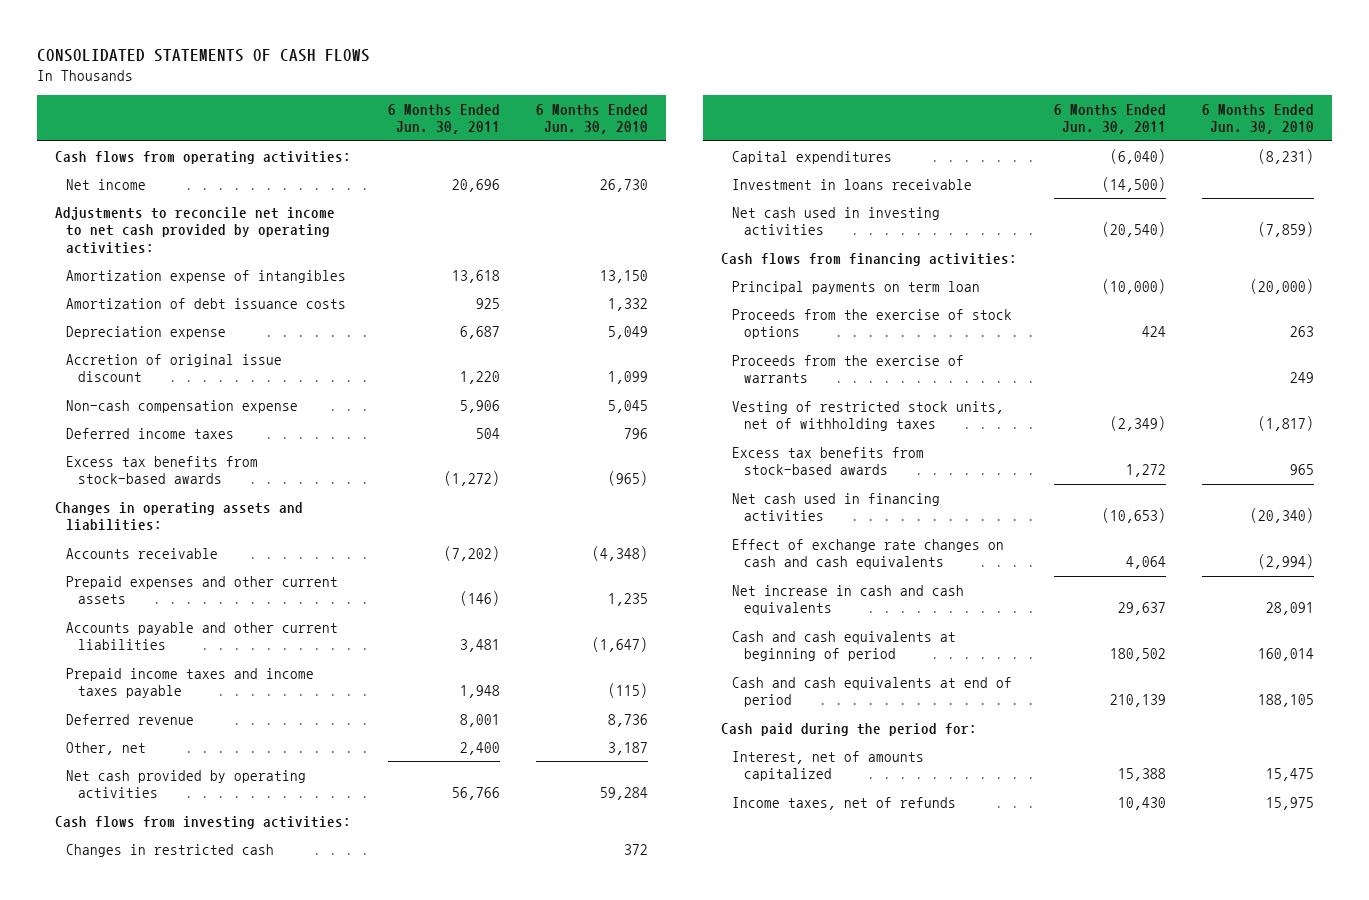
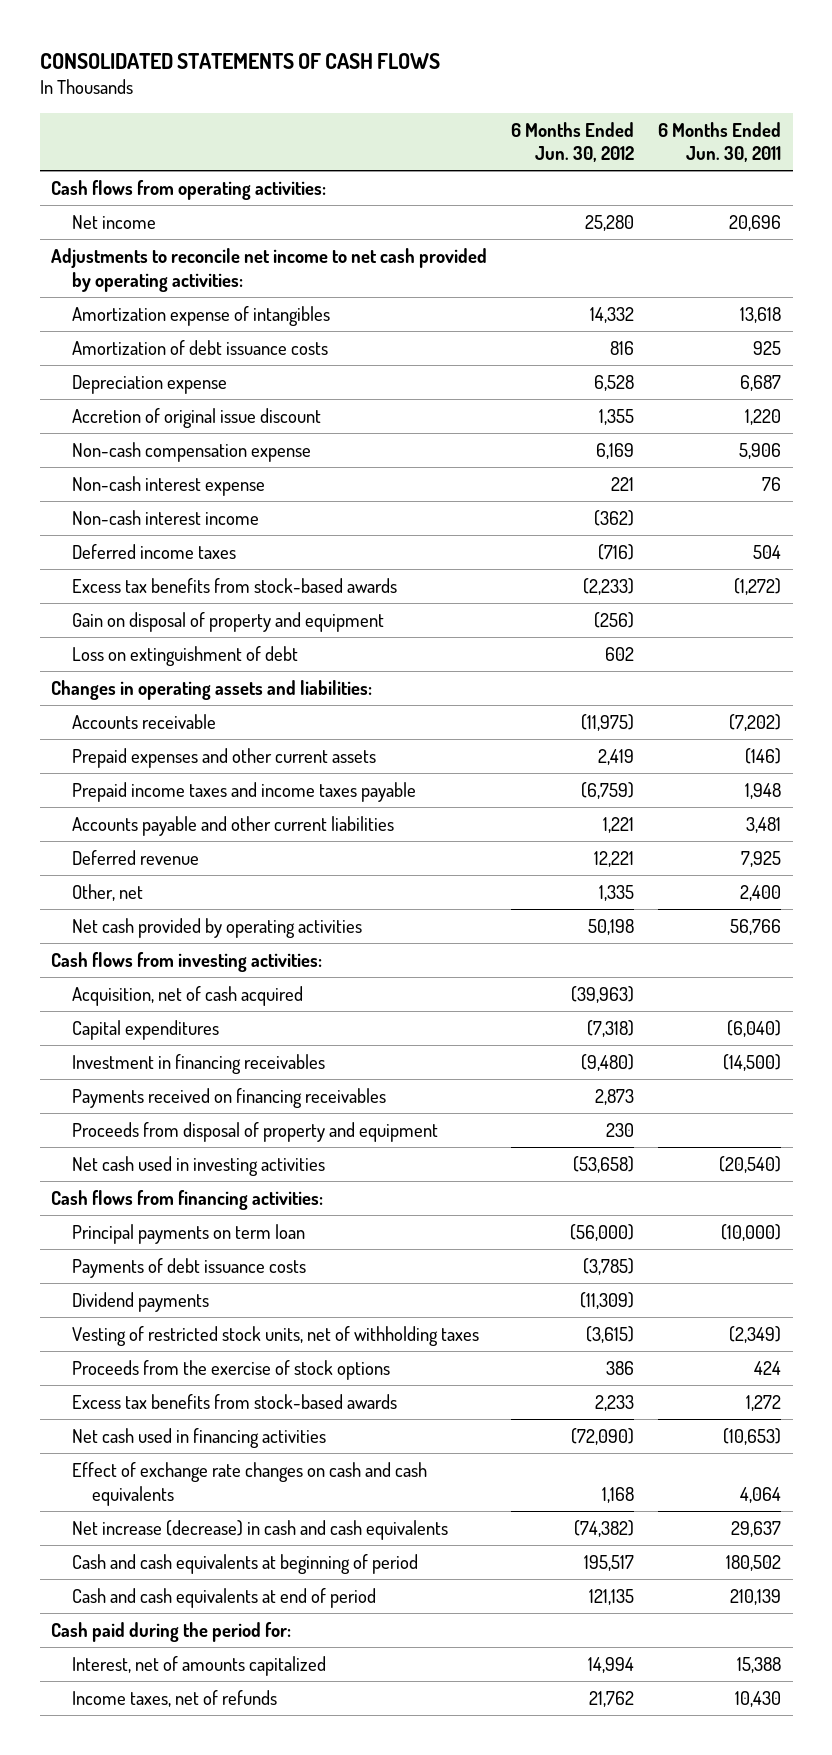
- | 6 Months Ended Jun. 30, 2011 | 6 Months Ended Jun. 30, 2010
+ | 6 Months Ended Jun. 30, 2012 | 6 Months Ended Jun. 30, 2011
+ Non-cash interest expense | 221 | 76
+ Non-cash interest income | (362) |
+ Gain on disposal of property and equipment | (256) |
+ Loss on extinguishment of debt | 602 |
- Deferred revenue | 8,001 | 8,736
moved down: Accounts payable and other current liabilities | 1,221 | 3,481
+ Deferred revenue | 12,221 | 7,925
- Changes in restricted cash | | 372
+ Acquisition, net of cash acquired | (39,963) |
- Investment in loans receivable | (14,500) |
+ Investment in financing receivables | (9,480) | (14,500)
+ Payments received on financing receivables | 2,873 |
+ Proceeds from disposal of property and equipment | 230 |
- Proceeds from the exercise of warrants | | 249
+ Payments of debt issuance costs | (3,785) |
+ Dividend payments | (11,309) |
moved down: Proceeds from the exercise of stock options | 386 | 424
- Net increase in cash and cash equivalents | 29,637 | 28,091
+ Net increase (decrease) in cash and cash equivalents | (74,382) | 29,637

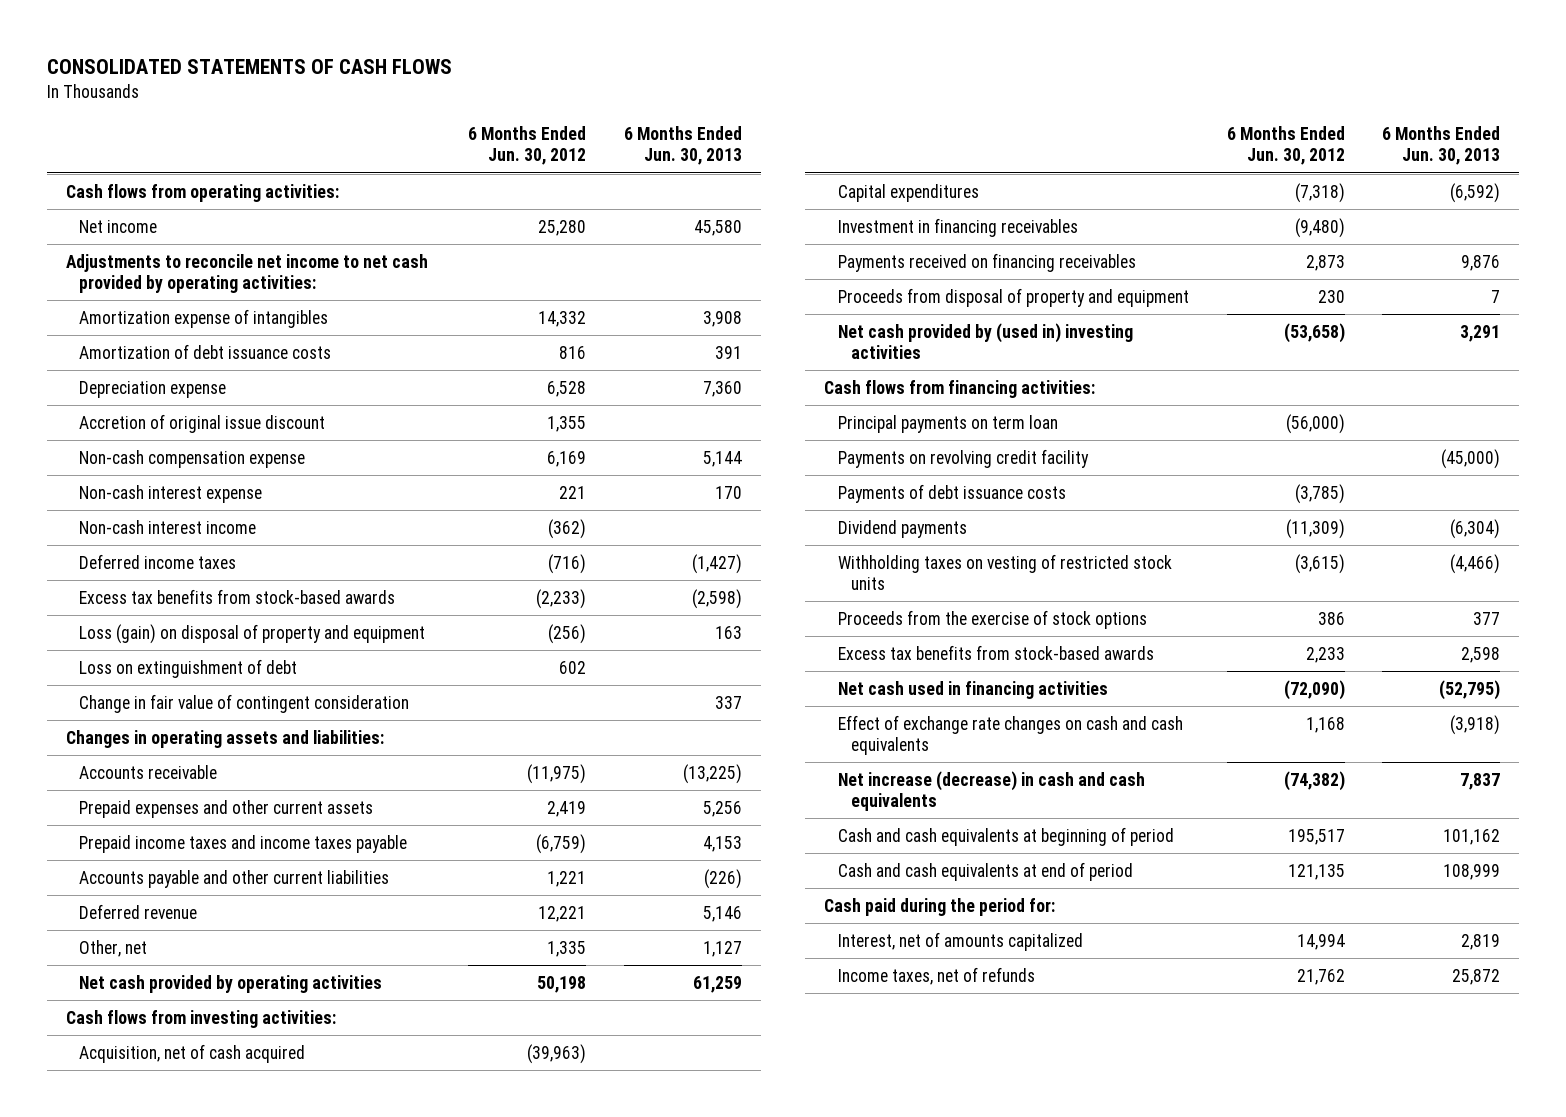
- | 6 Months Ended Jun. 30, 2012 | 6 Months Ended Jun. 30, 2011
+ | 6 Months Ended Jun. 30, 2012 | 6 Months Ended Jun. 30, 2013
- Gain on disposal of property and equipment | (256) |
+ Loss (gain) on disposal of property and equipment | (256) | 163
+ Change in fair value of contingent consideration | | 337
- Net cash used in investing activities | (53,658) | (20,540)
+ Net cash provided by (used in) investing activities | (53,658) | 3,291
+ Payments on revolving credit facility | | (45,000)
- Vesting of restricted stock units, net of withholding taxes | (3,615) | (2,349)
+ Withholding taxes on vesting of restricted stock units | (3,615) | (4,466)

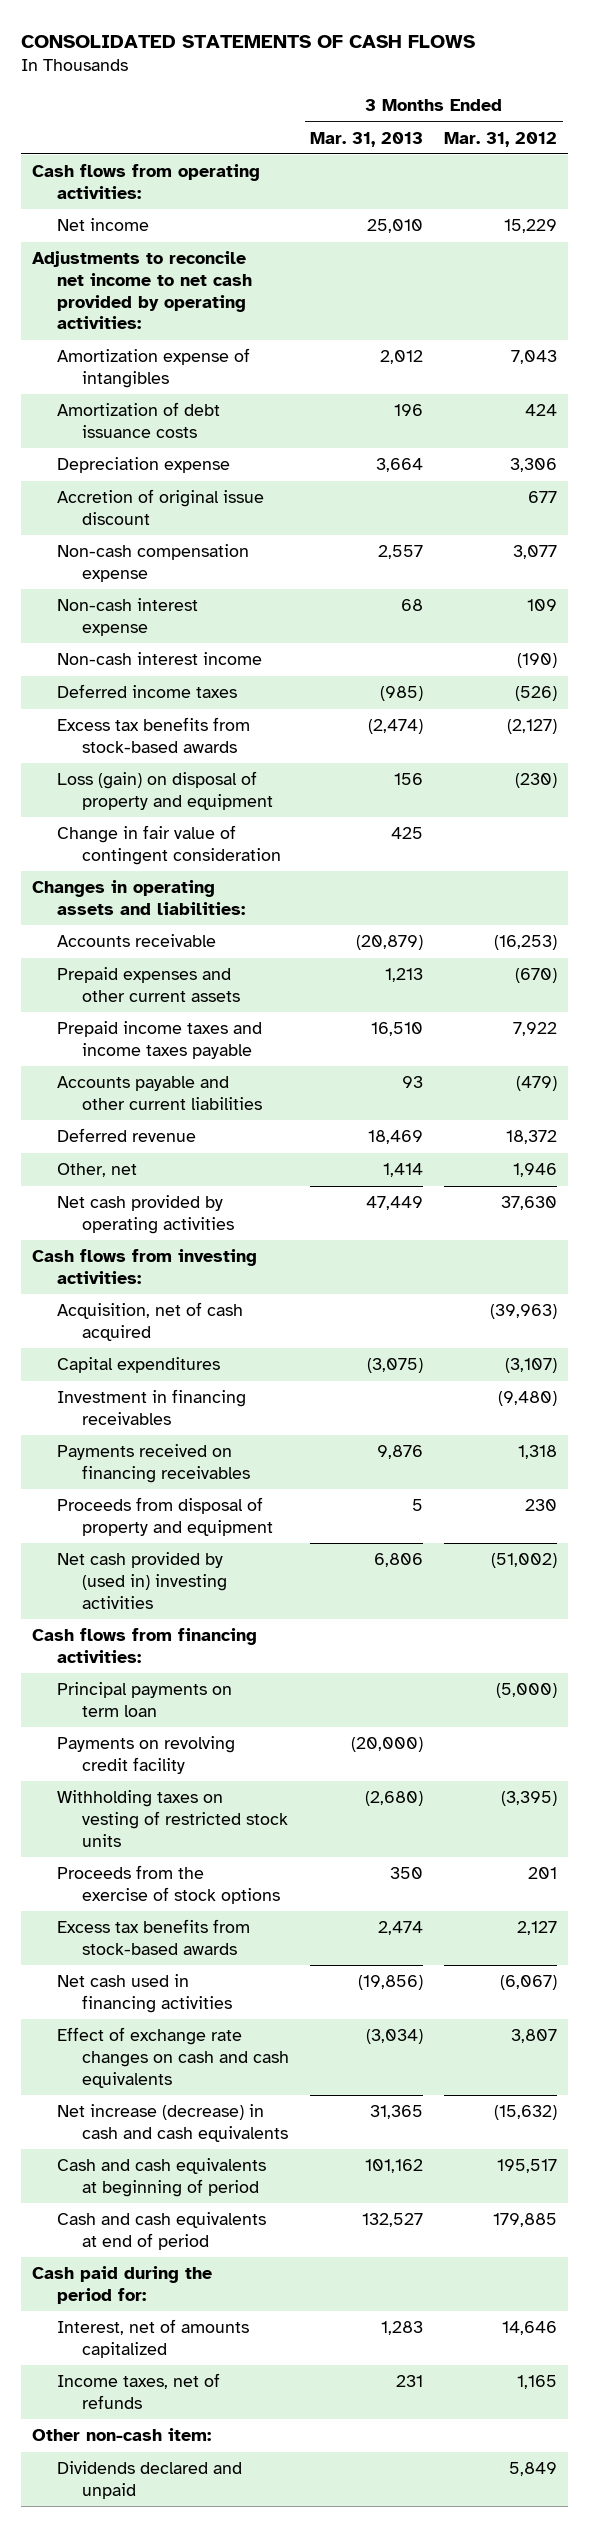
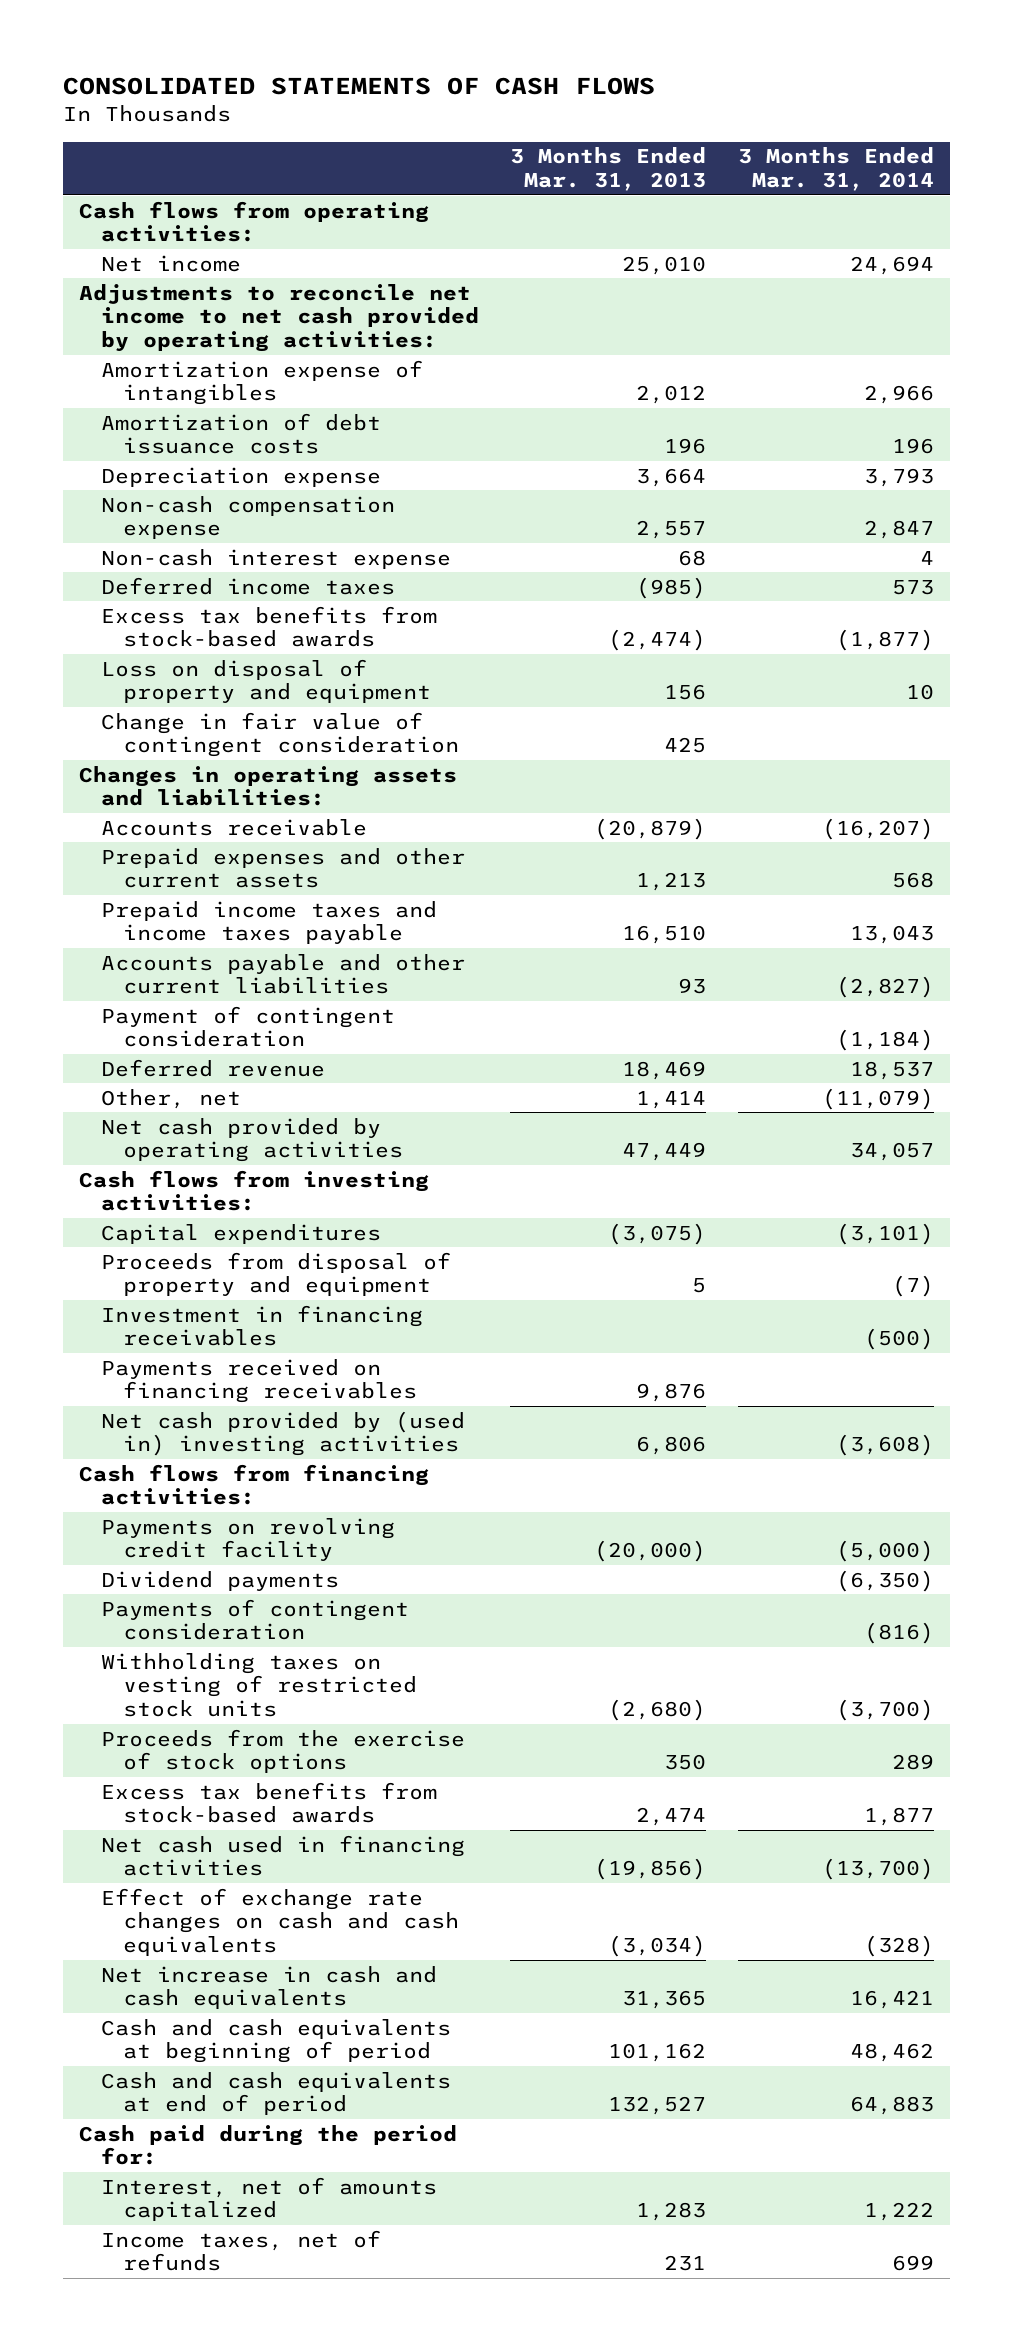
- | 3 Months Ended Mar. 31, 2013 | 3 Months Ended Mar. 31, 2012
+ | 3 Months Ended Mar. 31, 2013 | 3 Months Ended Mar. 31, 2014
- Accretion of original issue discount | | 677
- Non-cash interest income | | (190)
- Loss (gain) on disposal of property and equipment | 156 | (230)
+ Loss on disposal of property and equipment | 156 | 10
+ Payment of contingent consideration | | (1,184)
- Acquisition, net of cash acquired | | (39,963)
moved up: Proceeds from disposal of property and equipment | 5 | (7)
- Principal payments on term loan | | (5,000)
+ Dividend payments | | (6,350)
+ Payments of contingent consideration | | (816)
- Net increase (decrease) in cash and cash equivalents | 31,365 | (15,632)
+ Net increase in cash and cash equivalents | 31,365 | 16,421
- Other non-cash item:
- Dividends declared and unpaid | | 5,849

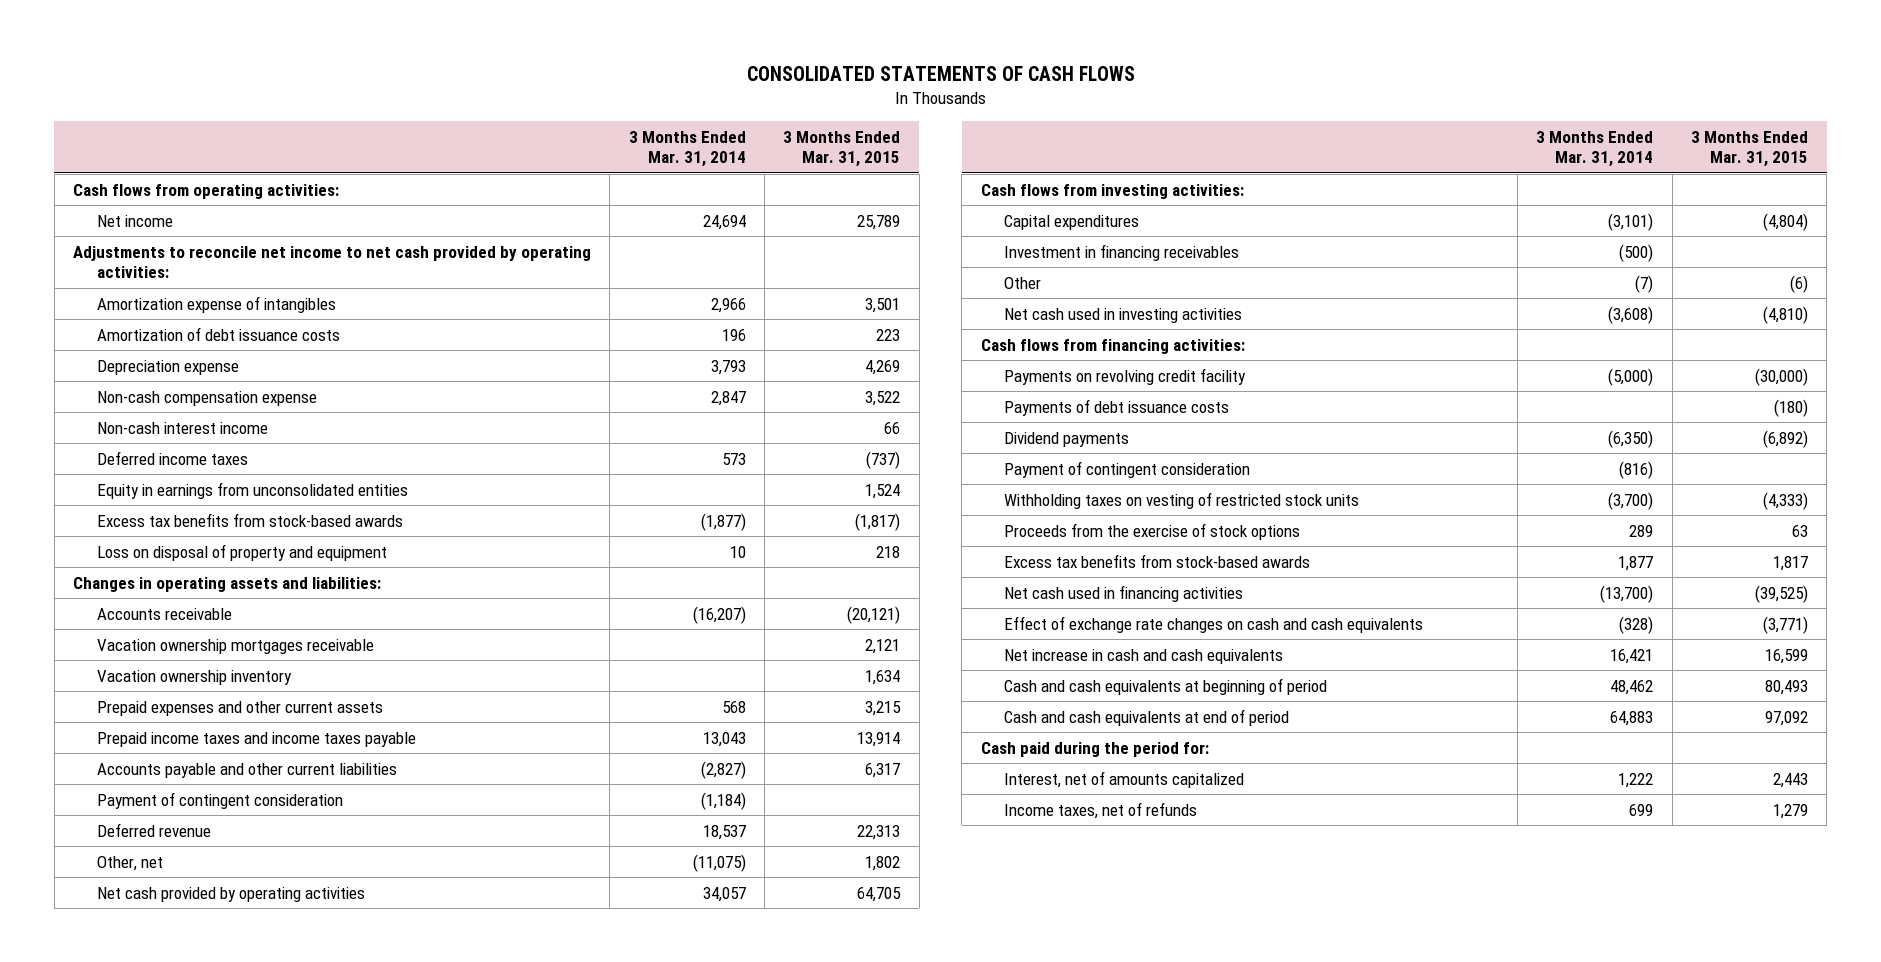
- | 3 Months Ended Mar. 31, 2013 | 3 Months Ended Mar. 31, 2014
+ | 3 Months Ended Mar. 31, 2014 | 3 Months Ended Mar. 31, 2015
- Non-cash interest expense | 68 | 4
+ Non-cash interest income | | 66
+ Equity in earnings from unconsolidated entities | | 1,524
- Change in fair value of contingent consideration | 425 |
+ Vacation ownership mortgages receivable | | 2,121
+ Vacation ownership inventory | | 1,634
- Other, net | 1,414 | (11,079)
+ Other, net | (11,075) | 1,802
- Proceeds from disposal of property and equipment | 5 | (7)
- Payments received on financing receivables | 9,876 |
- Net cash provided by (used in) investing activities | 6,806 | (3,608)
+ Other | (7) | (6)
+ Net cash used in investing activities | (3,608) | (4,810)
+ Payments of debt issuance costs | | (180)
- Payments of contingent consideration | | (816)
+ Payment of contingent consideration | (816) |

